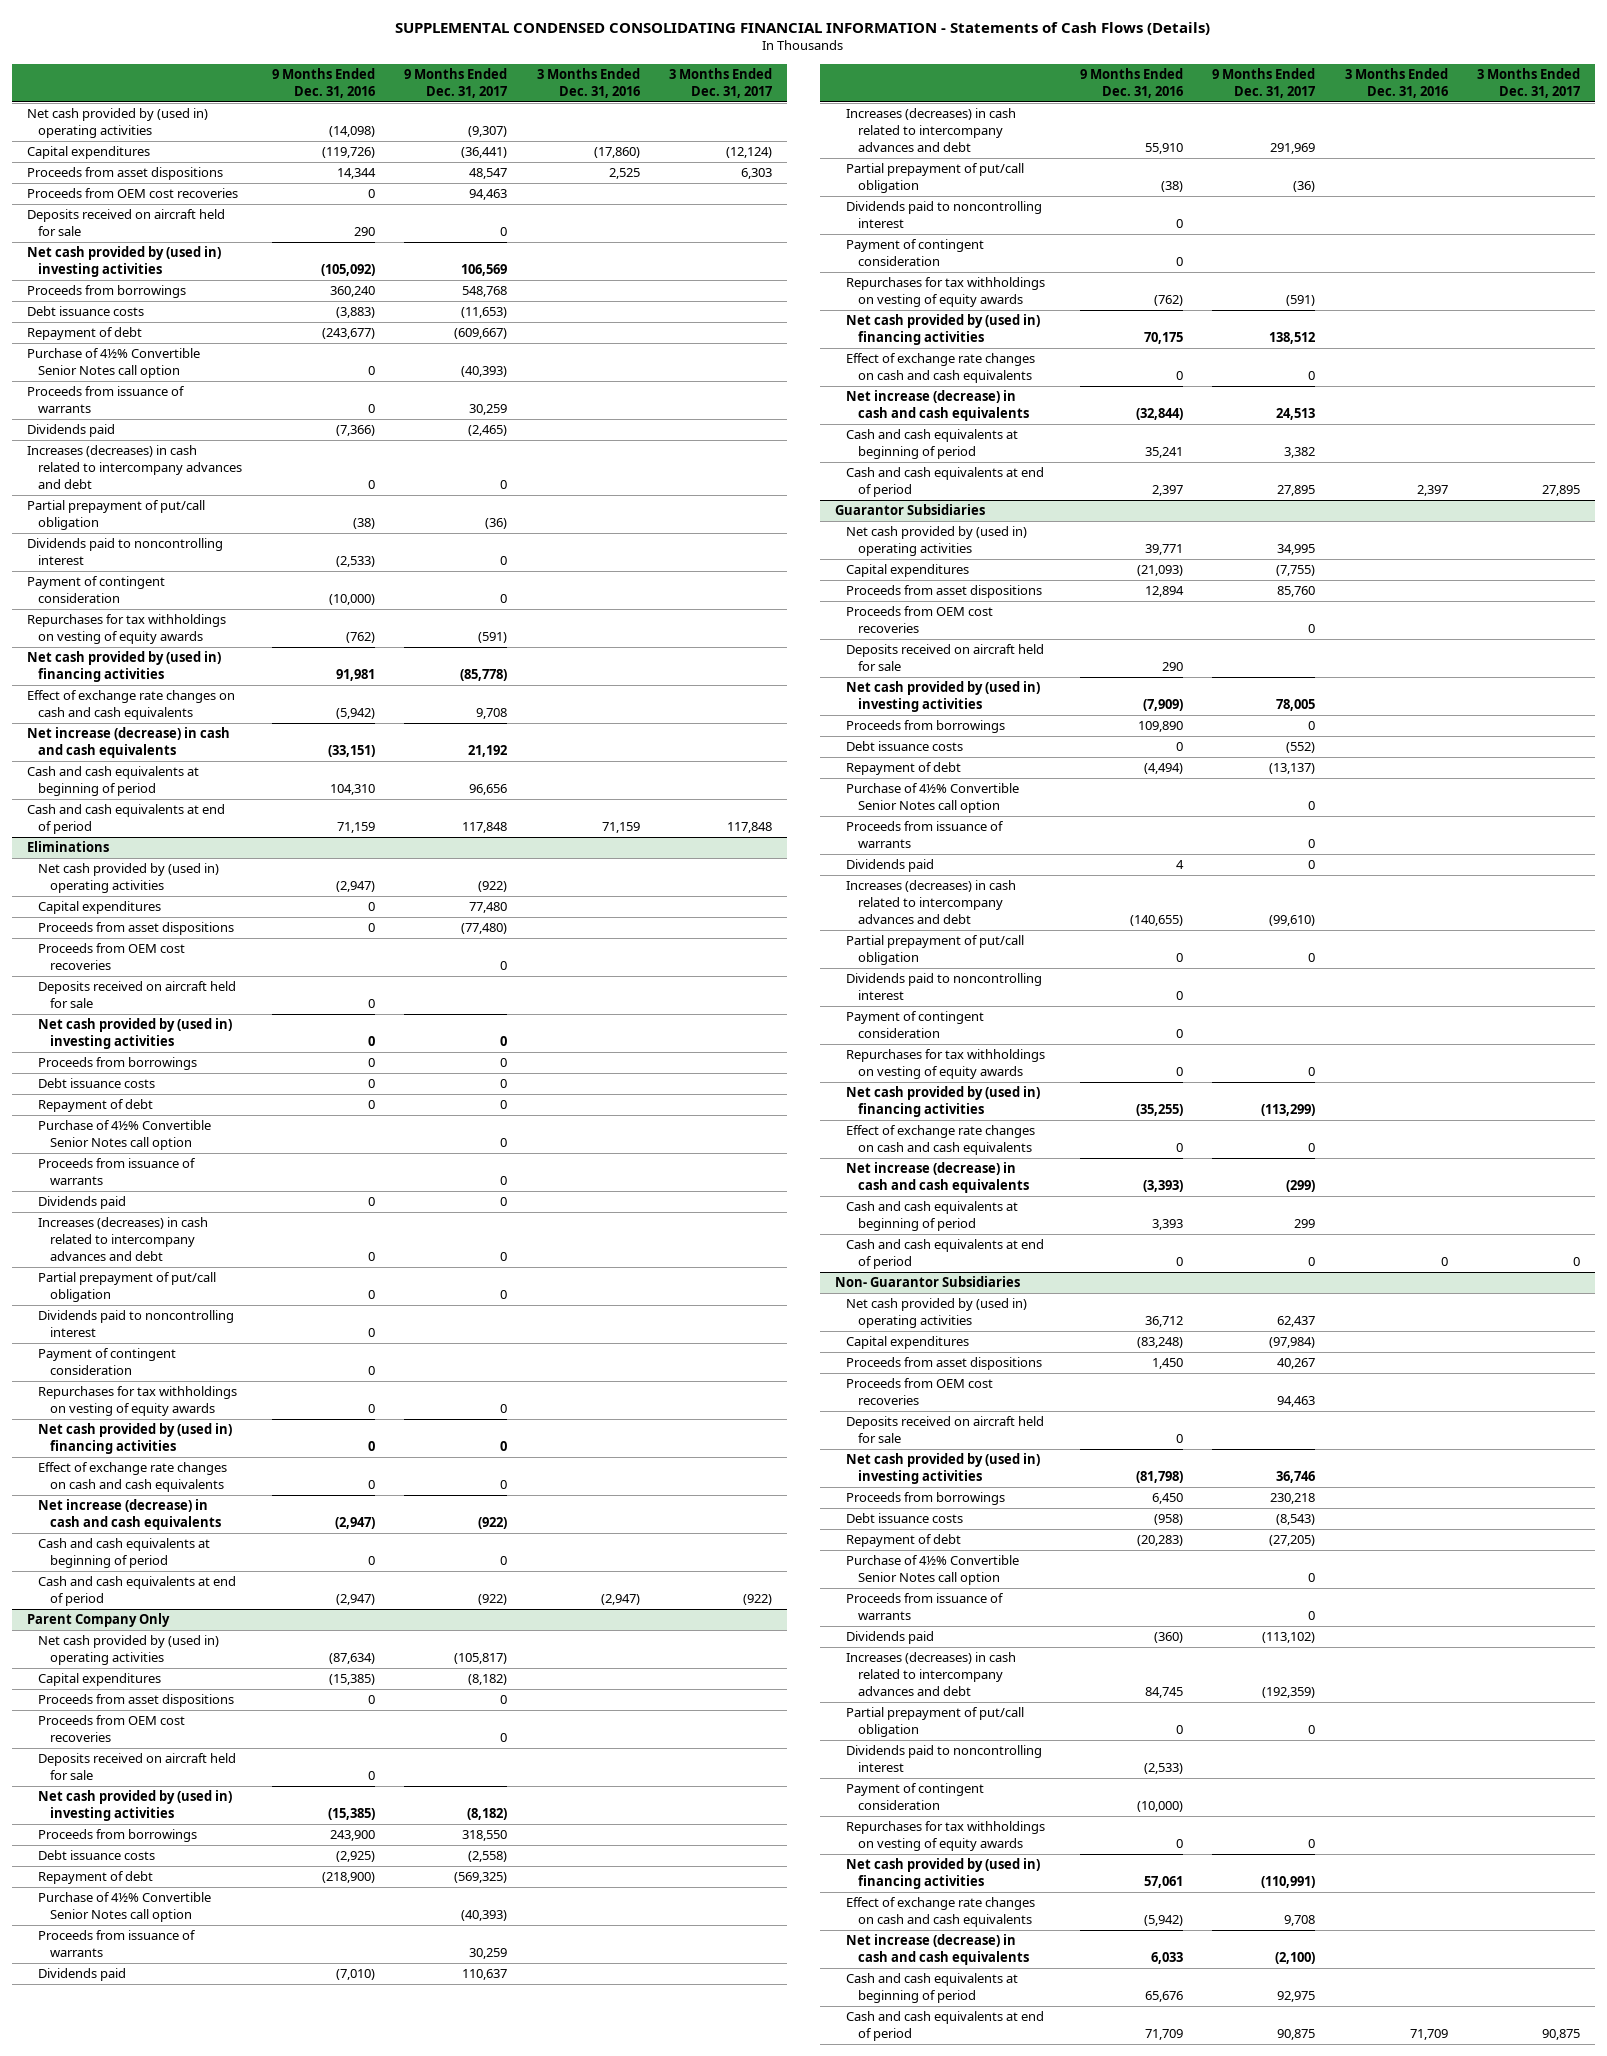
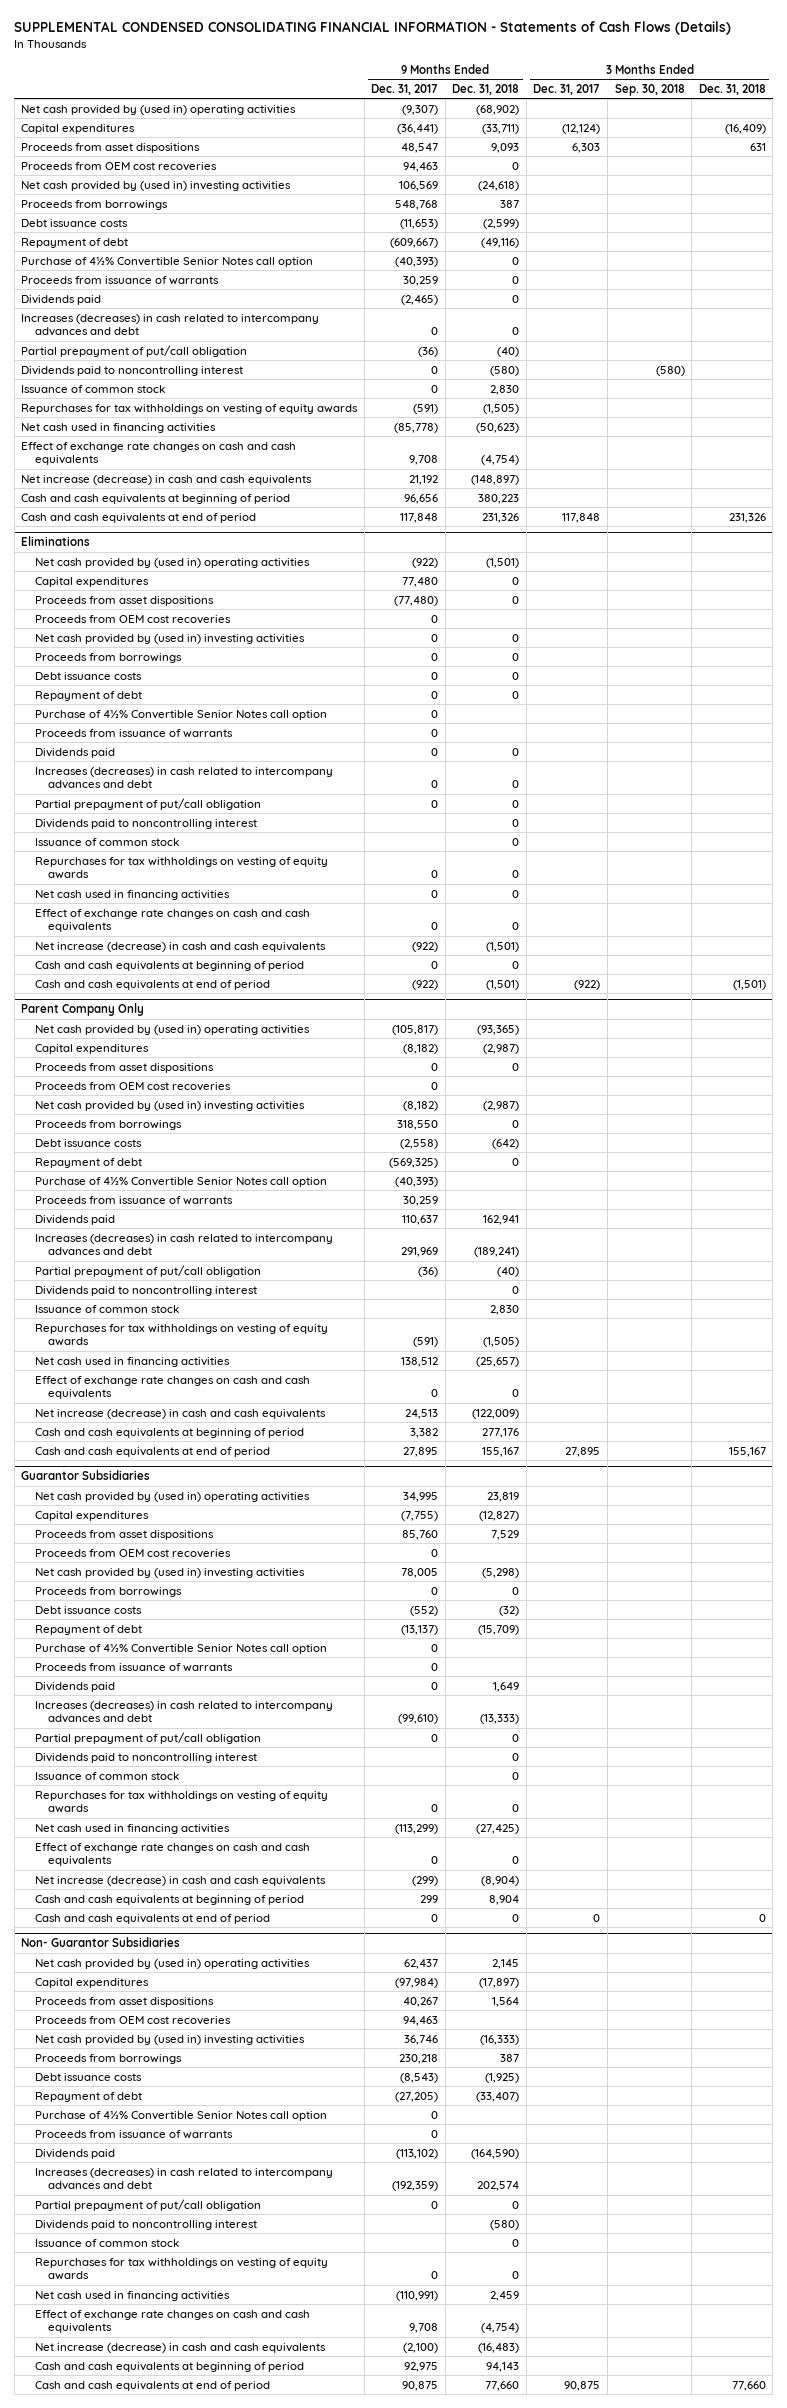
- | 9 Months Ended Dec. 31, 2016 | 9 Months Ended Dec. 31, 2017 | 3 Months Ended Dec. 31, 2016 | 3 Months Ended Dec. 31, 2017
+ | 9 Months Ended Dec. 31, 2017 | 9 Months Ended Dec. 31, 2018 | 3 Months Ended Dec. 31, 2017 | 3 Months Ended Sep. 30, 2018 | 3 Months Ended Dec. 31, 2018
- Deposits received on aircraft held for sale | 290 | 0 | |
- Payment of contingent consideration | (10,000) | 0 | |
+ Issuance of common stock | 0 | 2,830 | | |
- Net cash provided by (used in) financing activities | 91,981 | (85,778) | |
+ Net cash used in financing activities | (85,778) | (50,623) | | |
@ Eliminations
- Deposits received on aircraft held for sale | 0 | | |
- Payment of contingent consideration | 0 | | |
+ Issuance of common stock | | 0 | | |
- Net cash provided by (used in) financing activities | 0 | 0 | |
+ Net cash used in financing activities | 0 | 0 | | |
@ Parent Company Only
- Deposits received on aircraft held for sale | 0 | | |
- Payment of contingent consideration | 0 | | |
+ Issuance of common stock | | 2,830 | | |
- Net cash provided by (used in) financing activities | 70,175 | 138,512 | |
+ Net cash used in financing activities | 138,512 | (25,657) | | |
@ Guarantor Subsidiaries
- Deposits received on aircraft held for sale | 290 | | |
- Payment of contingent consideration | 0 | | |
+ Issuance of common stock | | 0 | | |
- Net cash provided by (used in) financing activities | (35,255) | (113,299) | |
+ Net cash used in financing activities | (113,299) | (27,425) | | |
@ Non- Guarantor Subsidiaries
- Deposits received on aircraft held for sale | 0 | | |
- Payment of contingent consideration | (10,000) | | |
+ Issuance of common stock | | 0 | | |
- Net cash provided by (used in) financing activities | 57,061 | (110,991) | |
+ Net cash used in financing activities | (110,991) | 2,459 | | |

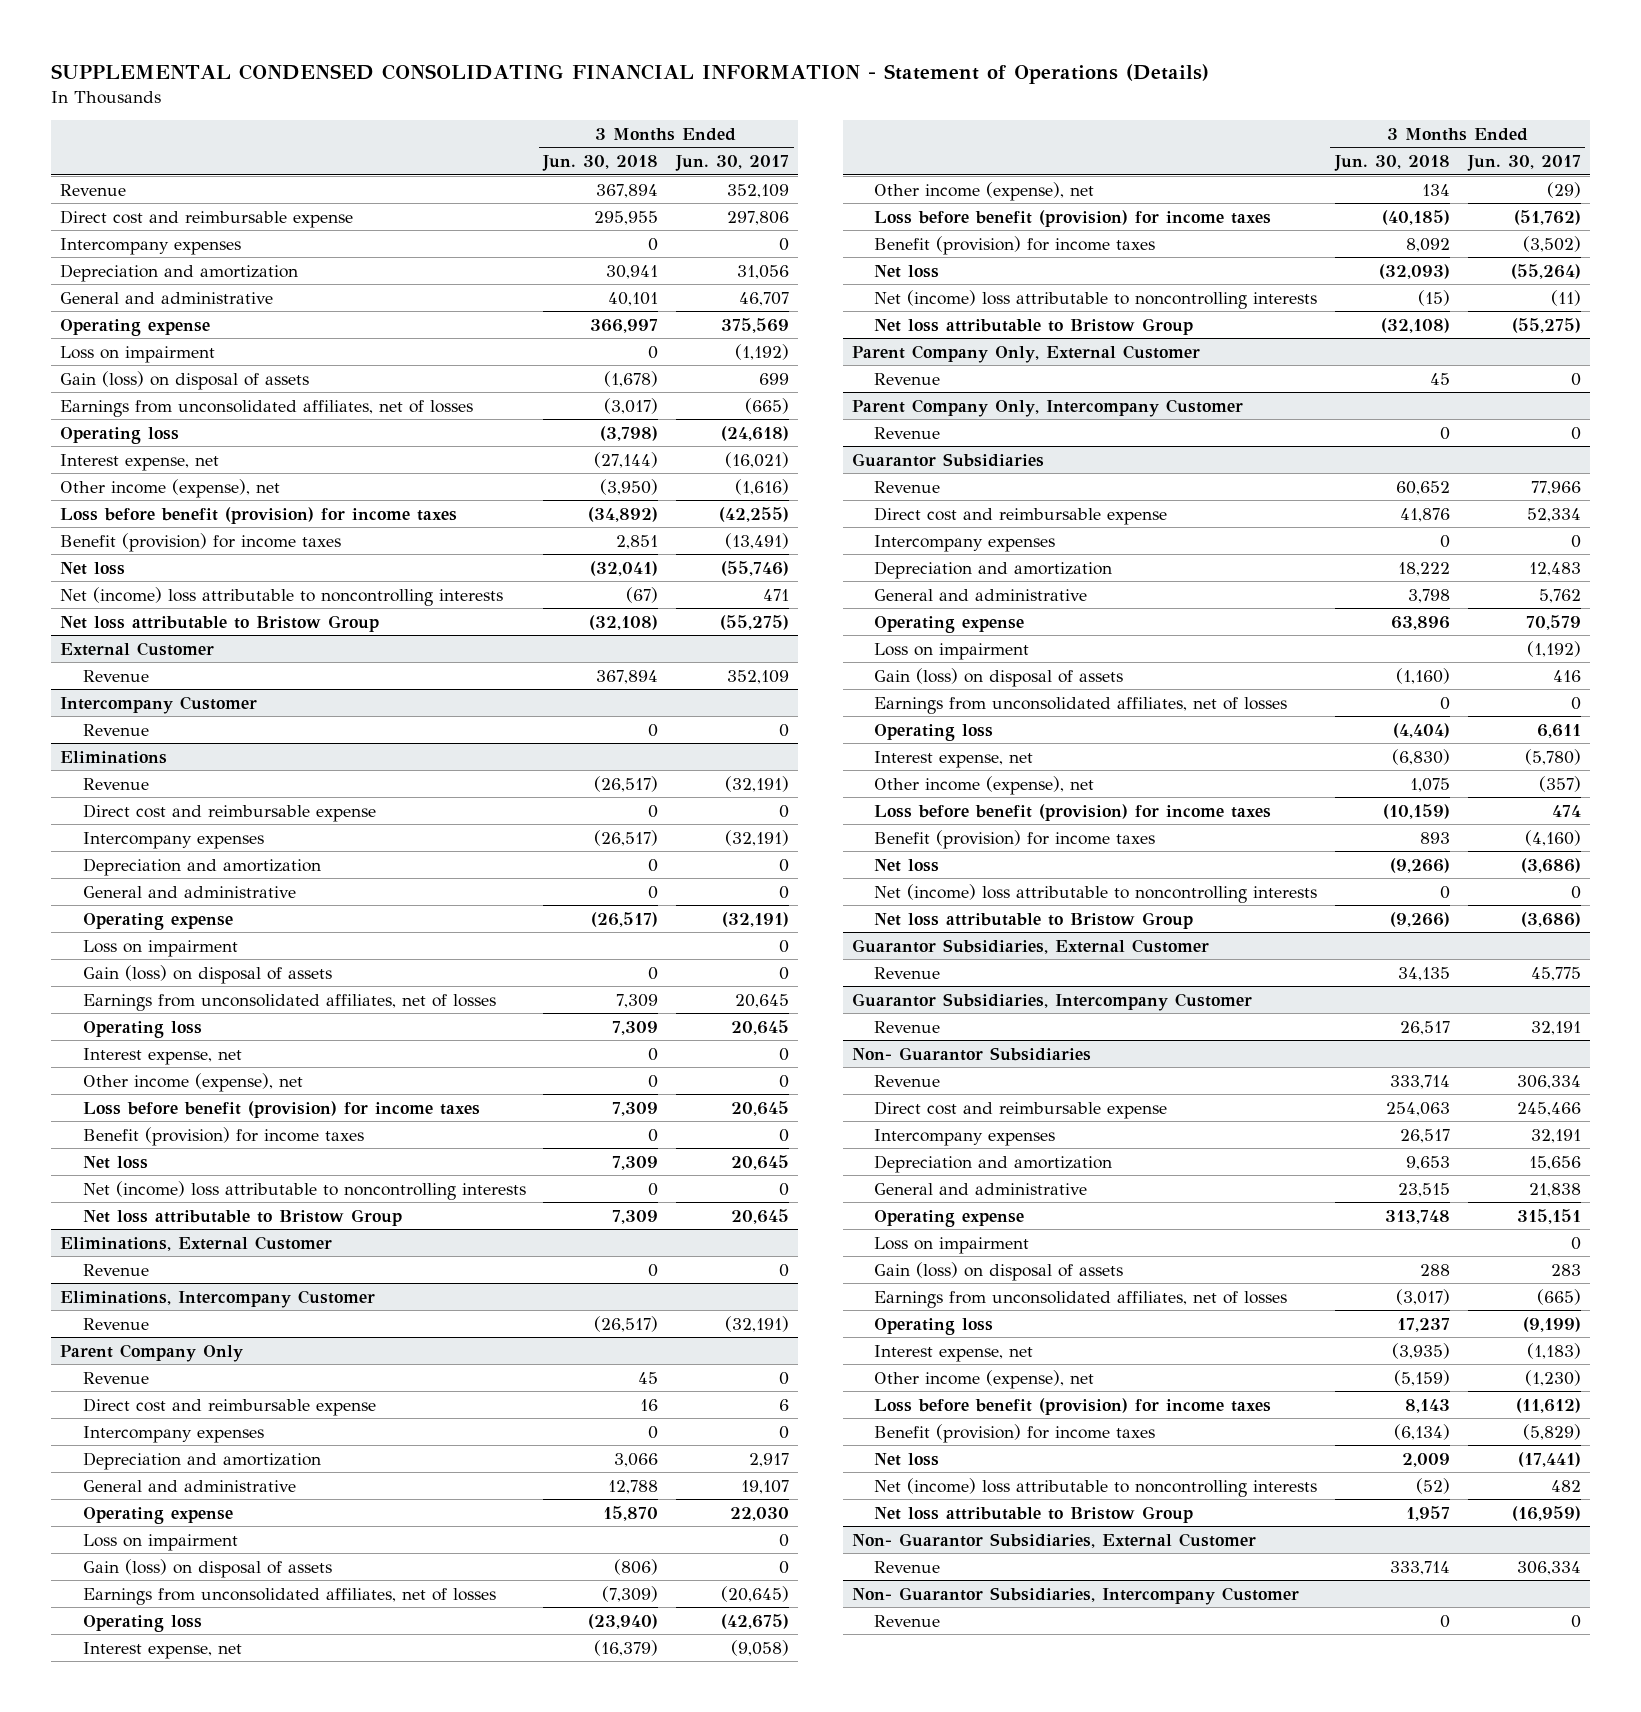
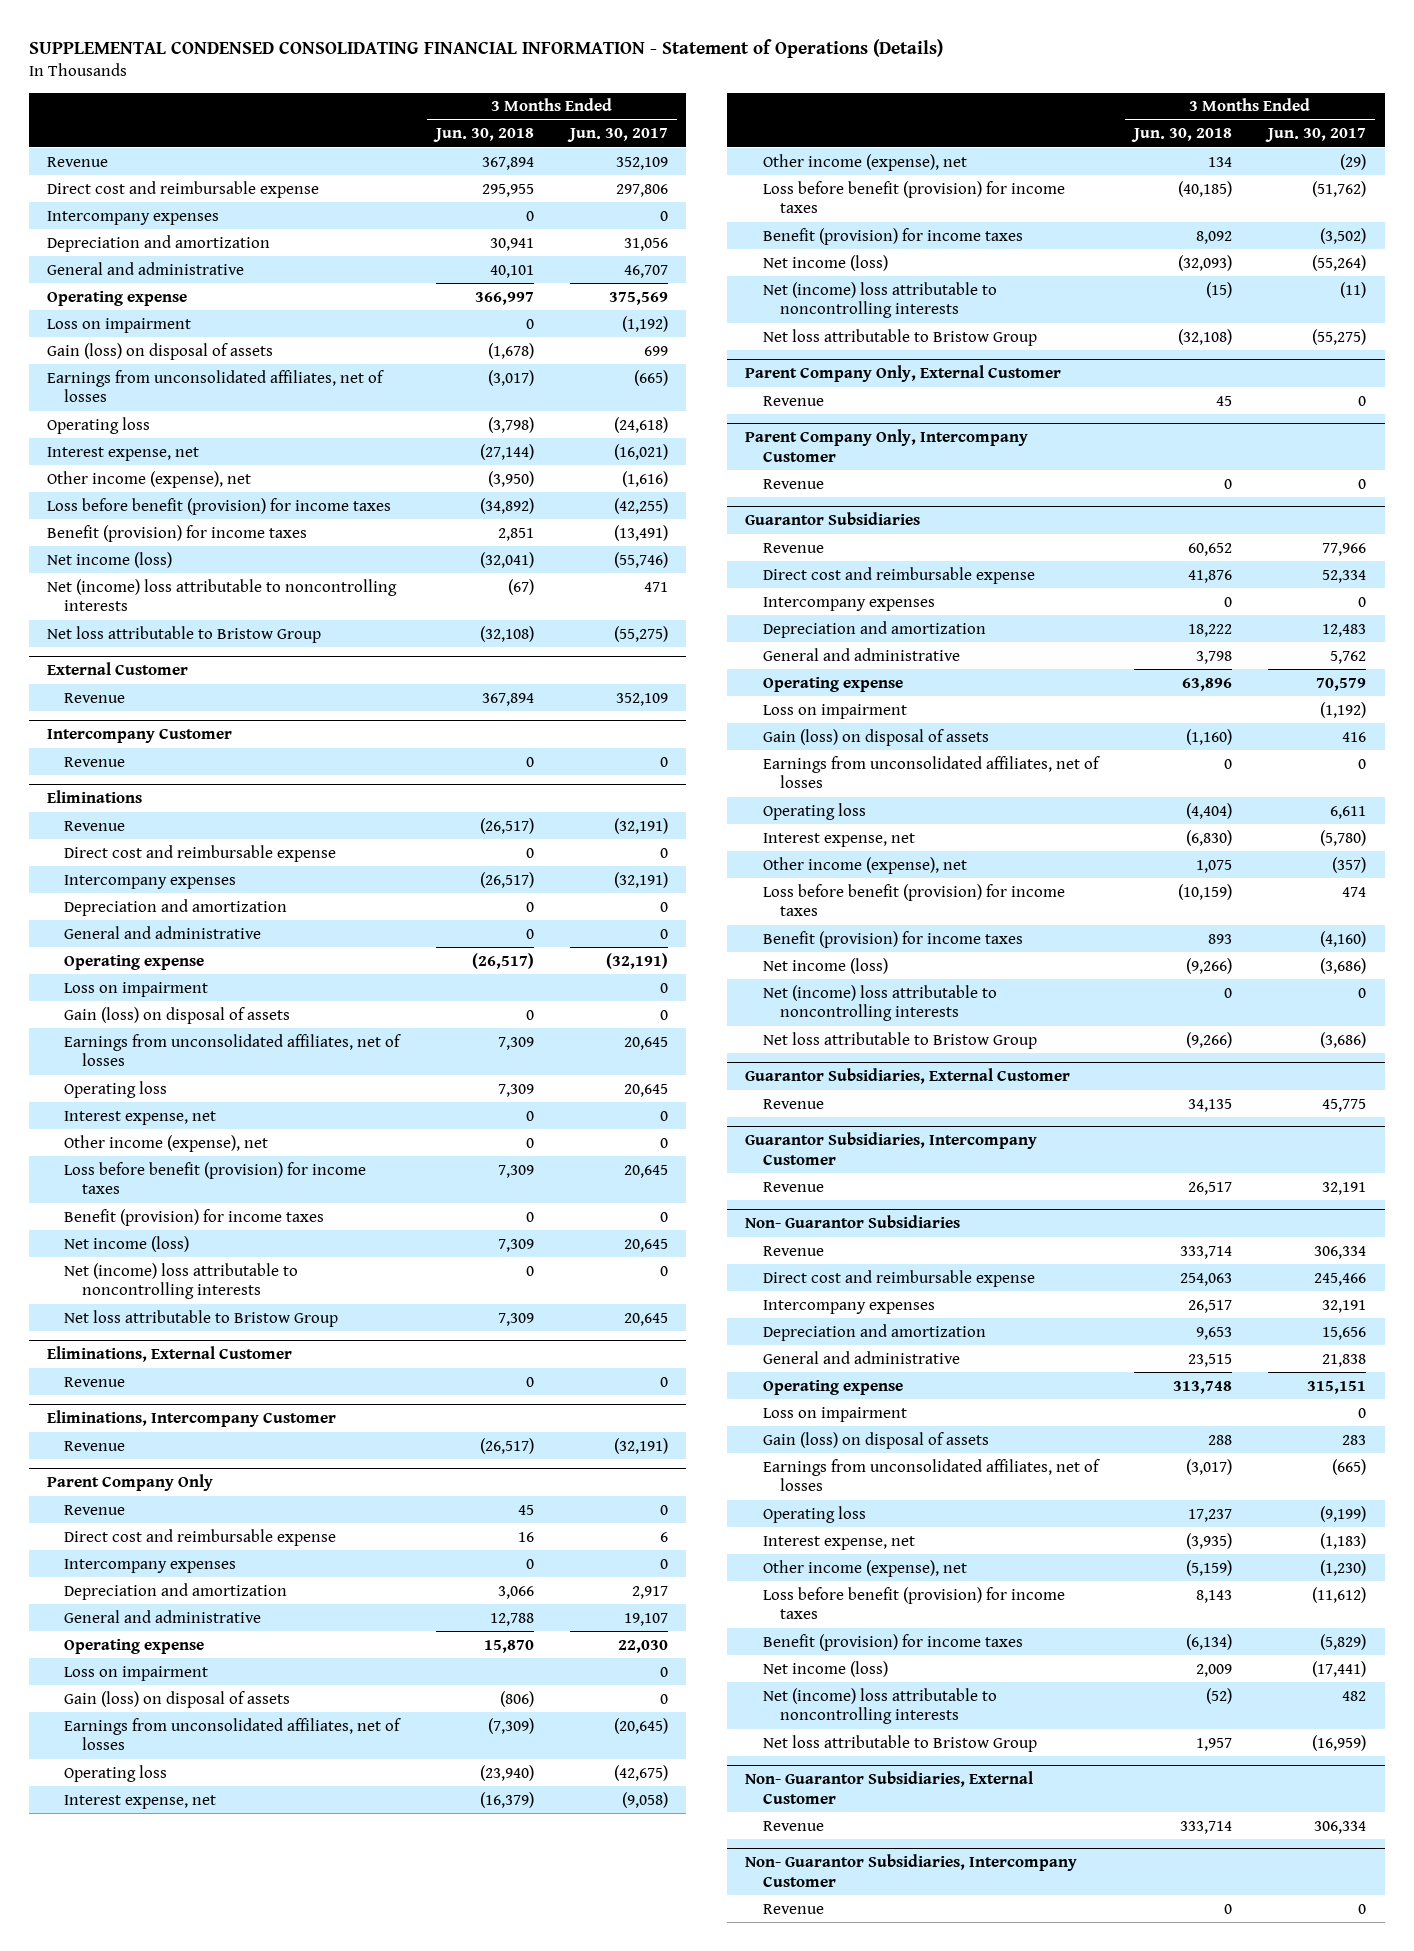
- Net loss | (32,041) | (55,746)
+ Net income (loss) | (32,041) | (55,746)
@ Eliminations
- Net loss | 7,309 | 20,645
+ Net income (loss) | 7,309 | 20,645
@ Parent Company Only
- Net loss | (32,093) | (55,264)
+ Net income (loss) | (32,093) | (55,264)
@ Guarantor Subsidiaries
- Net loss | (9,266) | (3,686)
+ Net income (loss) | (9,266) | (3,686)
@ Non- Guarantor Subsidiaries
- Net loss | 2,009 | (17,441)
+ Net income (loss) | 2,009 | (17,441)

